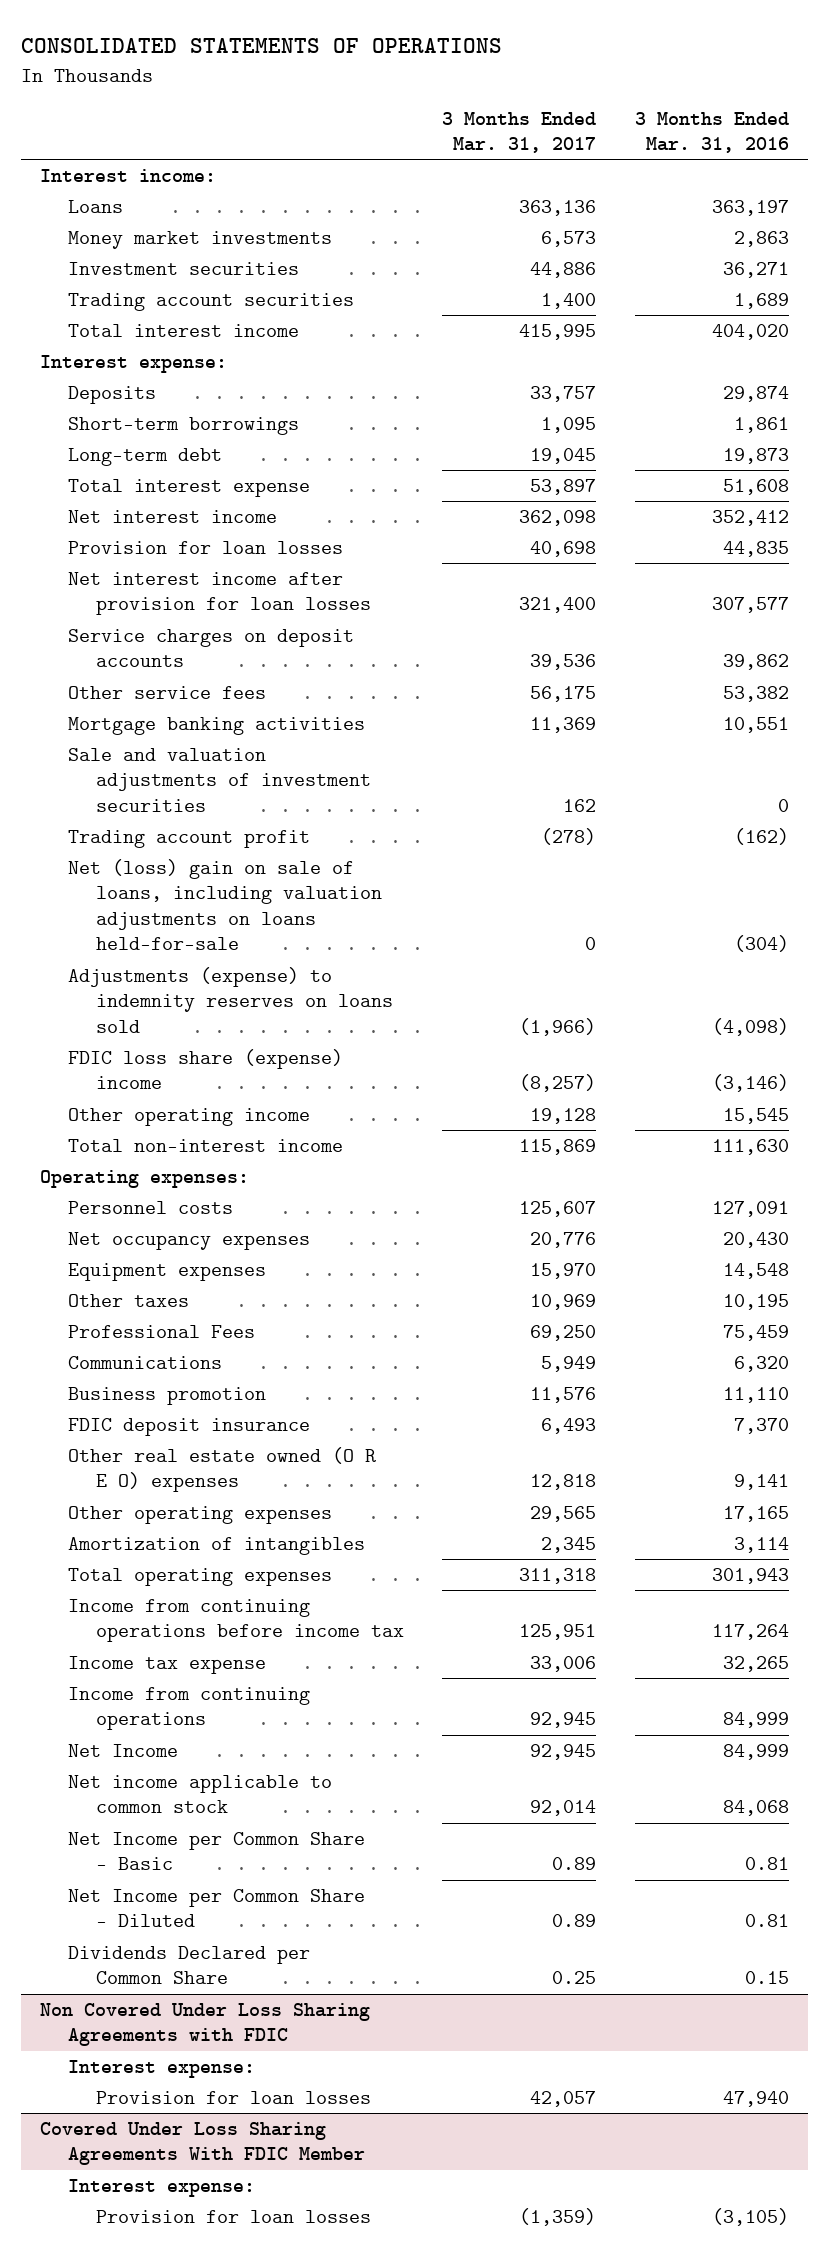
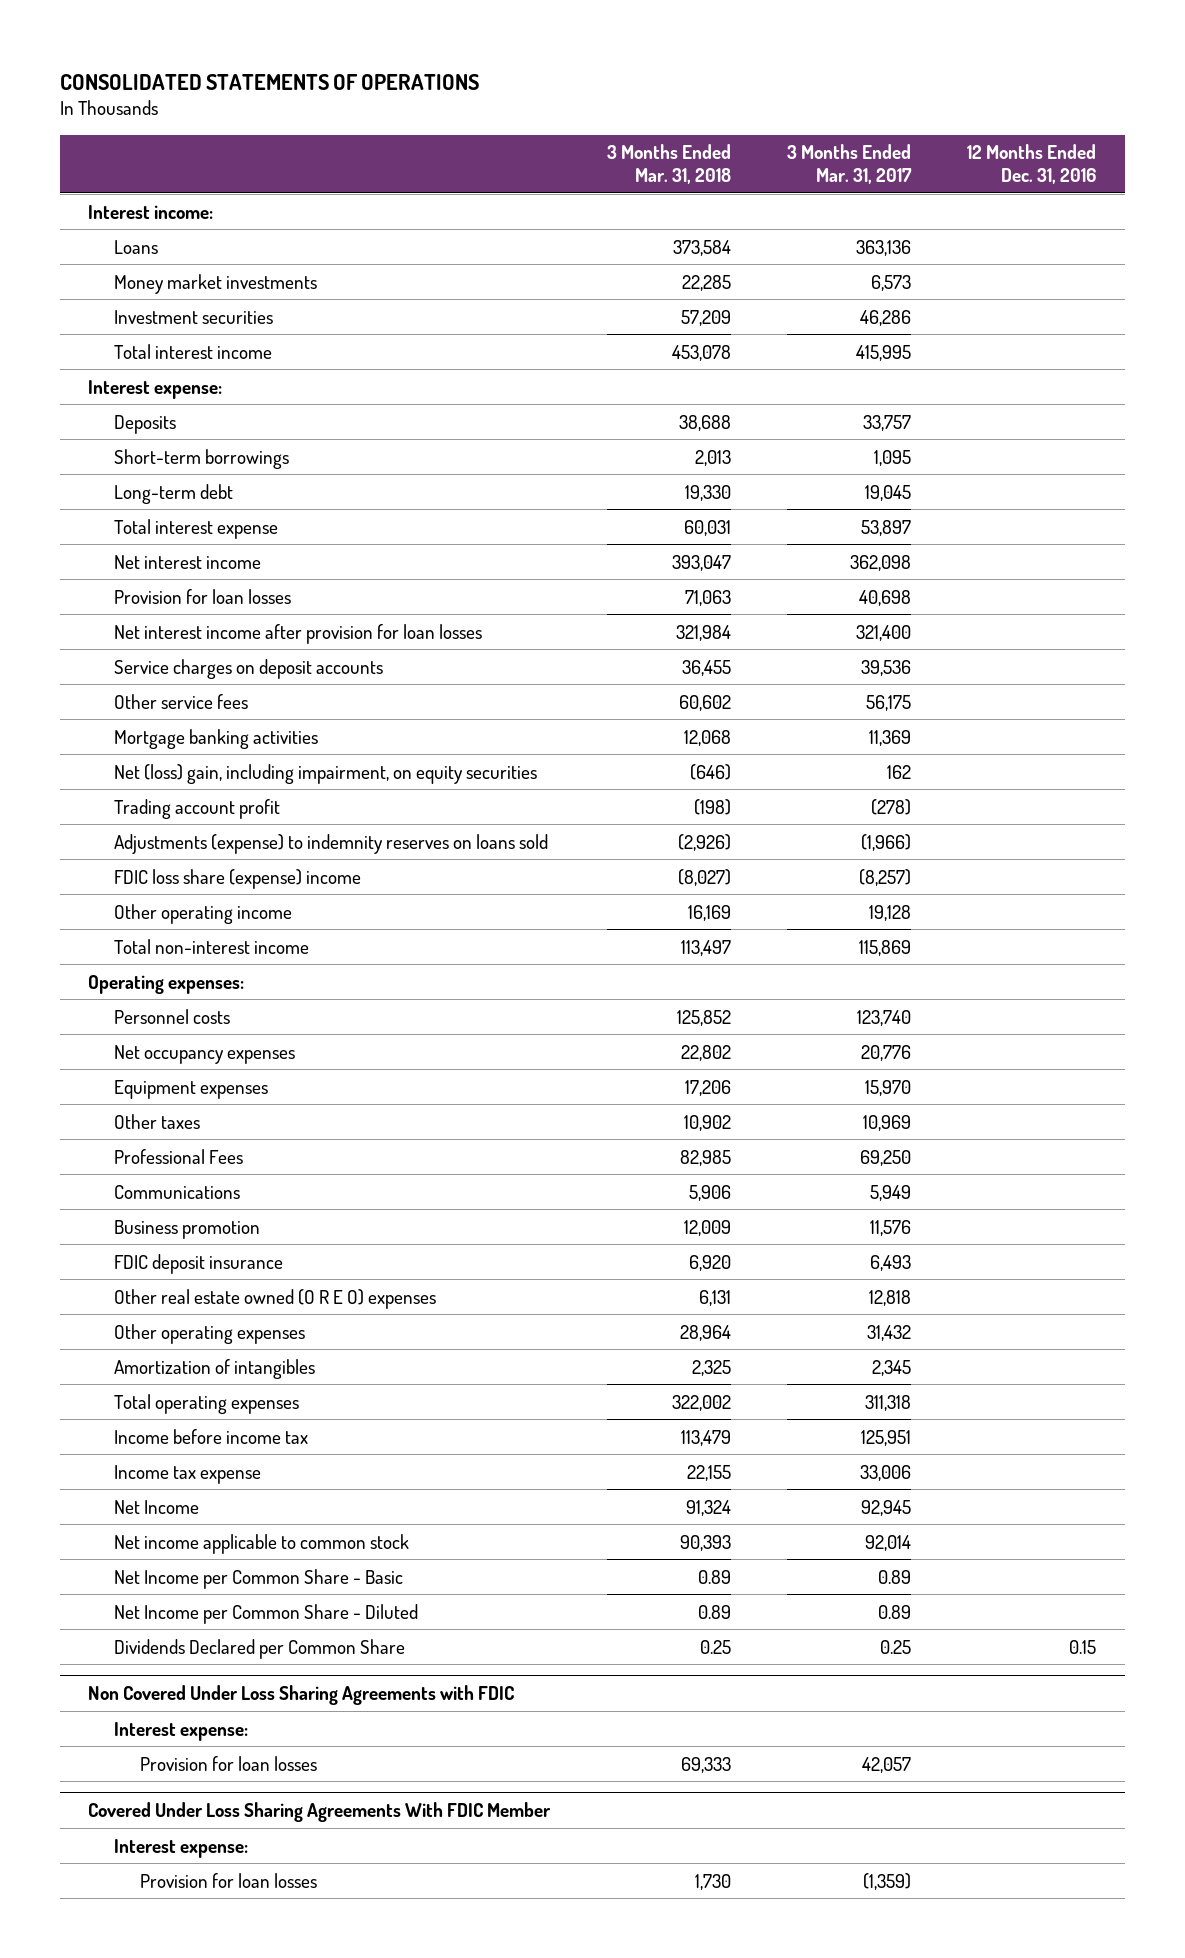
- | 3 Months Ended Mar. 31, 2017 | 3 Months Ended Mar. 31, 2016
+ | 3 Months Ended Mar. 31, 2018 | 3 Months Ended Mar. 31, 2017 | 12 Months Ended Dec. 31, 2016
- Investment securities | 44,886 | 36,271
- Trading account securities | 1,400 | 1,689
+ Investment securities | 57,209 | 46,286 |
- Sale and valuation adjustments of investment securities | 162 | 0
+ Net (loss) gain, including impairment, on equity securities | (646) | 162 |
- Net (loss) gain on sale of loans, including valuation adjustments on loans held-for-sale | 0 | (304)
- Personnel costs | 125,607 | 127,091
+ Personnel costs | 125,852 | 123,740 |
- Other operating expenses | 29,565 | 17,165
+ Other operating expenses | 28,964 | 31,432 |
- Income from continuing operations before income tax | 125,951 | 117,264
+ Income before income tax | 113,479 | 125,951 |
- Income from continuing operations | 92,945 | 84,999

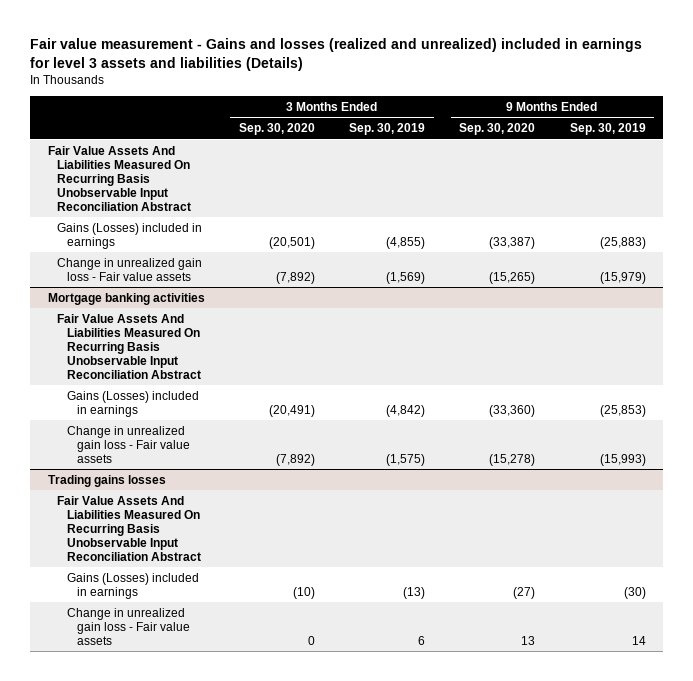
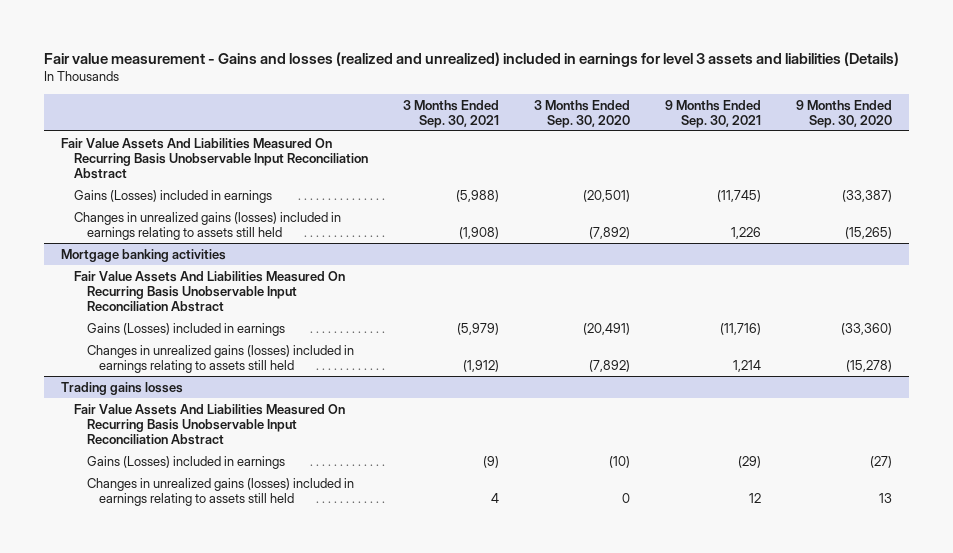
- | 3 Months Ended Sep. 30, 2020 | 3 Months Ended Sep. 30, 2019 | 9 Months Ended Sep. 30, 2020 | 9 Months Ended Sep. 30, 2019
+ | 3 Months Ended Sep. 30, 2021 | 3 Months Ended Sep. 30, 2020 | 9 Months Ended Sep. 30, 2021 | 9 Months Ended Sep. 30, 2020
- Change in unrealized gain loss - Fair value assets | (7,892) | (1,569) | (15,265) | (15,979)
+ Changes in unrealized gains (losses) included in earnings relating to assets still held | (1,908) | (7,892) | 1,226 | (15,265)
@ Mortgage banking activities
- Change in unrealized gain loss - Fair value assets | (7,892) | (1,575) | (15,278) | (15,993)
+ Changes in unrealized gains (losses) included in earnings relating to assets still held | (1,912) | (7,892) | 1,214 | (15,278)
@ Trading gains losses
- Change in unrealized gain loss - Fair value assets | 0 | 6 | 13 | 14
+ Changes in unrealized gains (losses) included in earnings relating to assets still held | 4 | 0 | 12 | 13

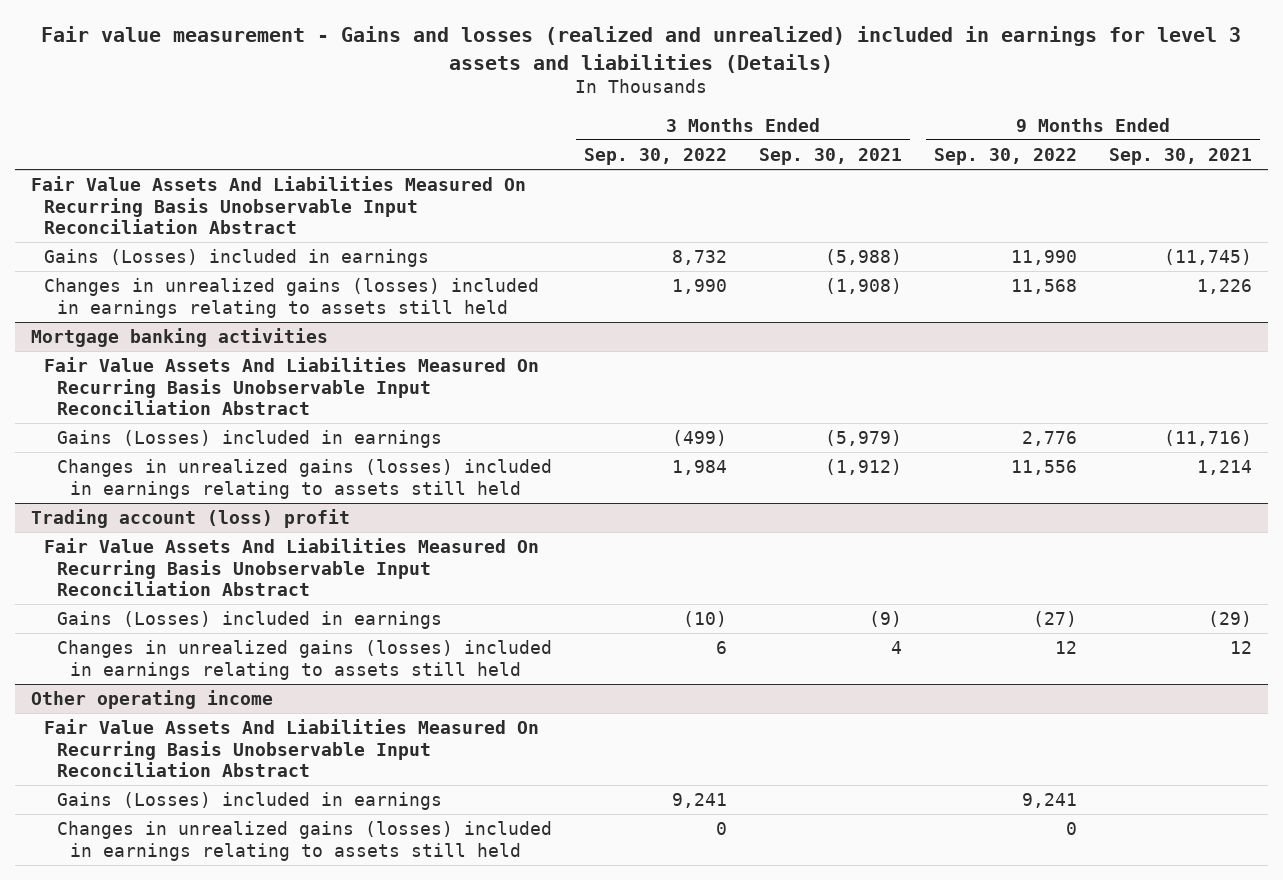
- | 3 Months Ended Sep. 30, 2021 | 3 Months Ended Sep. 30, 2020 | 9 Months Ended Sep. 30, 2021 | 9 Months Ended Sep. 30, 2020
+ | 3 Months Ended Sep. 30, 2022 | 3 Months Ended Sep. 30, 2021 | 9 Months Ended Sep. 30, 2022 | 9 Months Ended Sep. 30, 2021
- Trading gains losses
+ Trading account (loss) profit
+ Other operating income
+ Fair Value Assets And Liabilities Measured On Recurring Basis Unobservable Input Reconciliation Abstract
+ Gains (Losses) included in earnings | 9,241 | | 9,241 |
+ Changes in unrealized gains (losses) included in earnings relating to assets still held | 0 | | 0 |

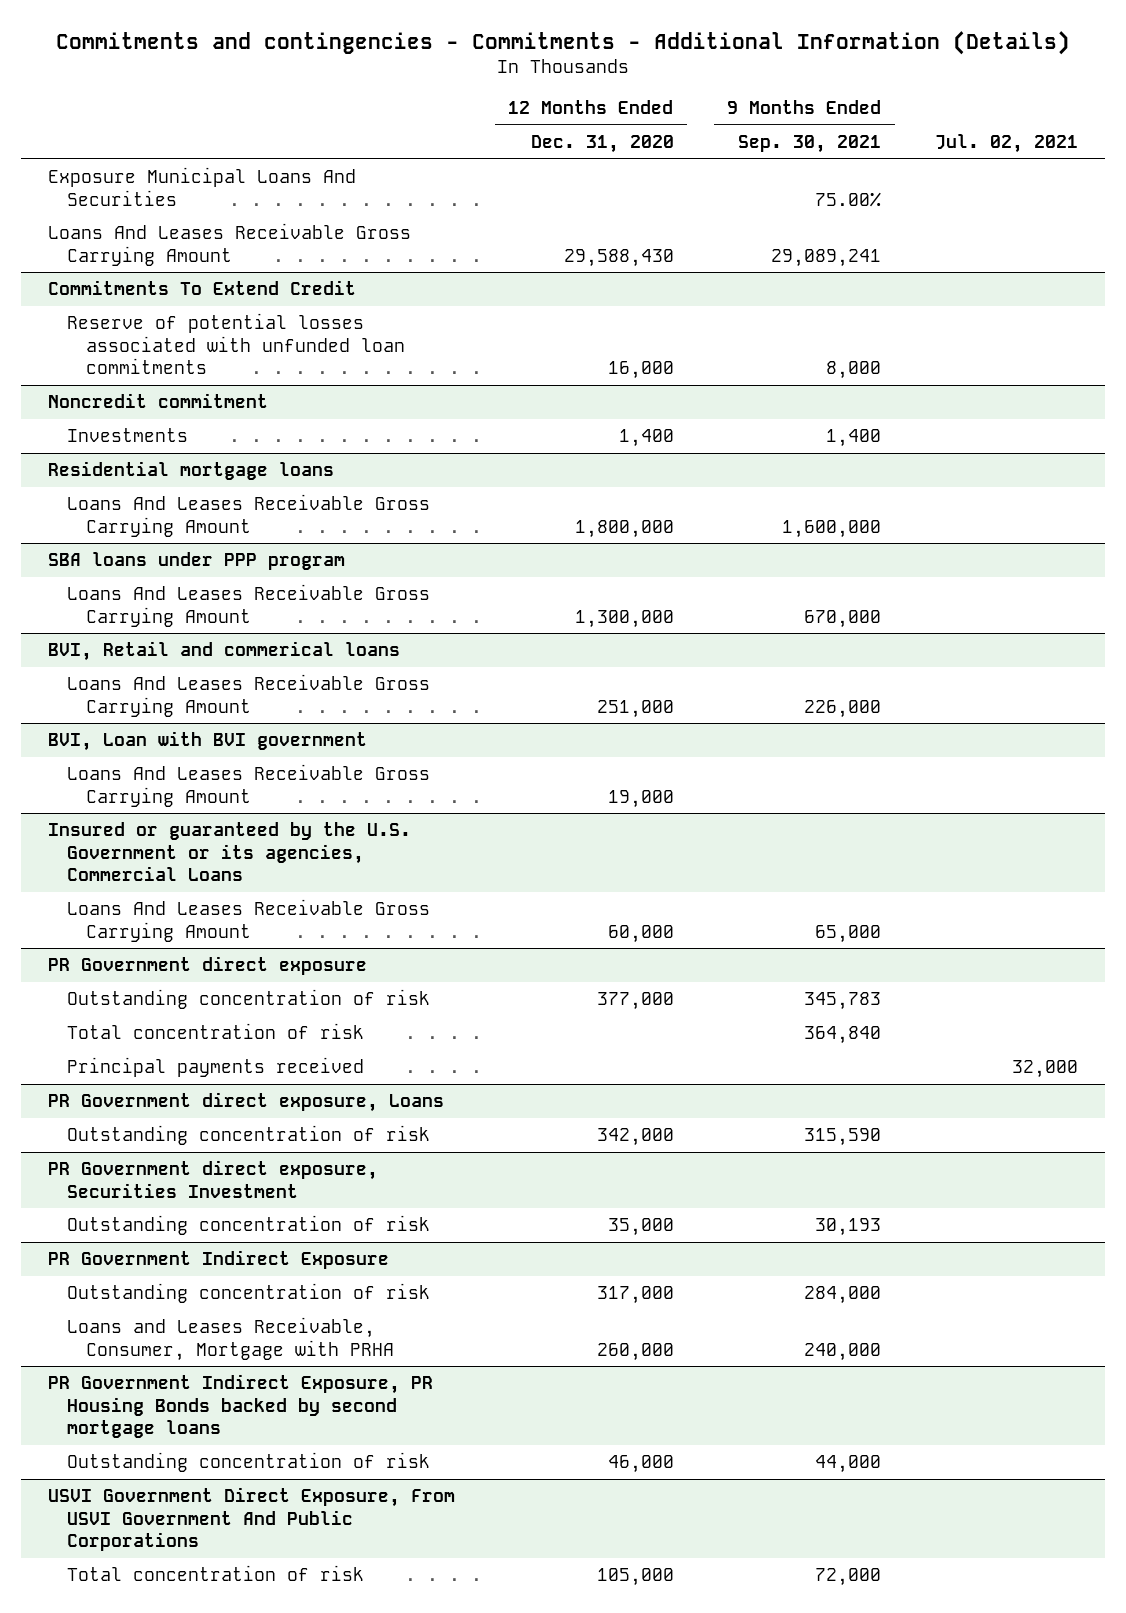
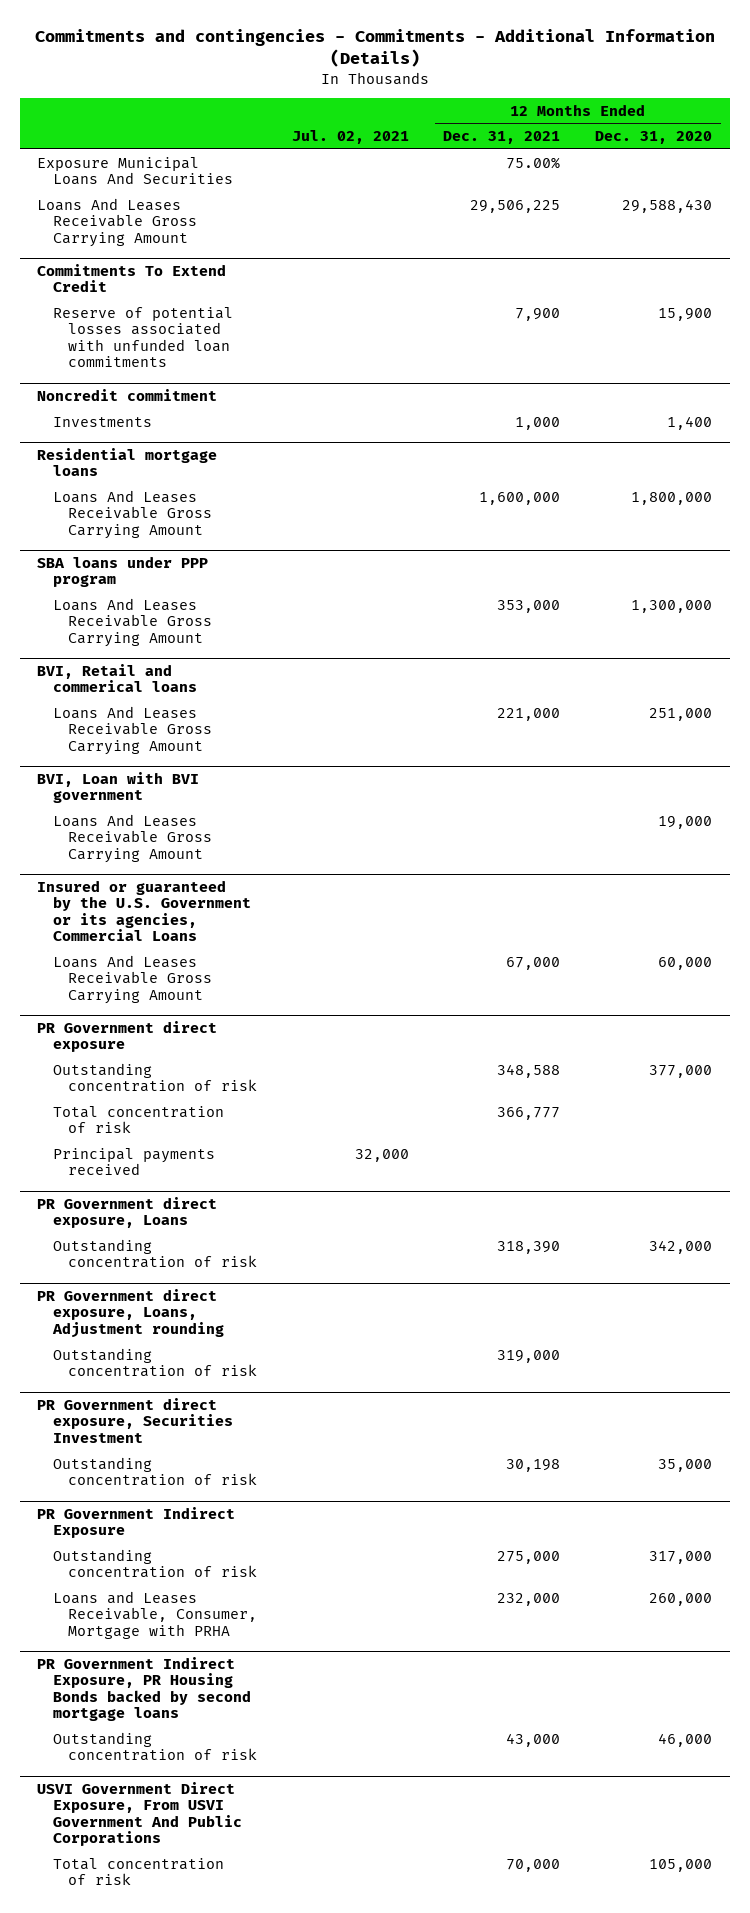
- | 12 Months Ended Dec. 31, 2020 | 9 Months Ended Sep. 30, 2021 | Jul. 02, 2021
+ | Jul. 02, 2021 | 12 Months Ended Dec. 31, 2021 | 12 Months Ended Dec. 31, 2020
@ Commitments To Extend Credit
- Reserve of potential losses associated with unfunded loan commitments | 16,000 | 8,000 |
+ Reserve of potential losses associated with unfunded loan commitments | | 7,900 | 15,900
+ PR Government direct exposure, Loans, Adjustment rounding
+ Outstanding concentration of risk | | 319,000 |

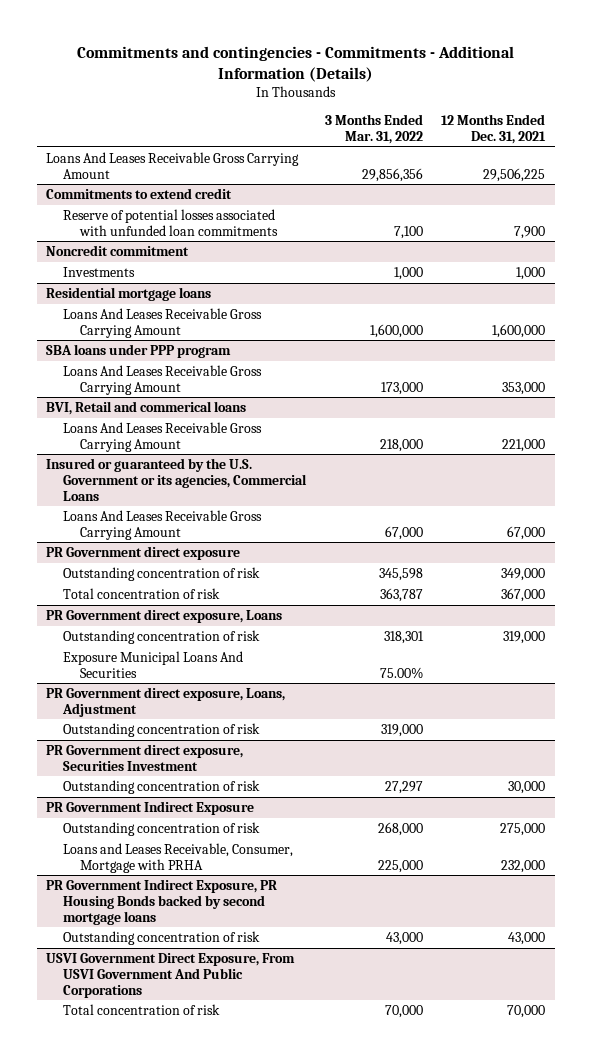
- | Jul. 02, 2021 | 12 Months Ended Dec. 31, 2021 | 12 Months Ended Dec. 31, 2020
+ | 3 Months Ended Mar. 31, 2022 | 12 Months Ended Dec. 31, 2021
- Exposure Municipal Loans And Securities | | 75.00% |
- Commitments To Extend Credit
+ Commitments to extend credit
- BVI, Loan with BVI government
- Loans And Leases Receivable Gross Carrying Amount | | | 19,000
@ PR Government direct exposure
- Outstanding concentration of risk | | 348,588 | 377,000
- Total concentration of risk | | 366,777 |
- Principal payments received | 32,000 | |
+ Outstanding concentration of risk | 345,598 | 349,000
+ Total concentration of risk | 363,787 | 367,000
@ PR Government direct exposure, Loans
- Outstanding concentration of risk | | 318,390 | 342,000
- PR Government direct exposure, Loans, Adjustment rounding
@ PR Government direct exposure, Loans
+ Exposure Municipal Loans And Securities | 75.00% |
+ PR Government direct exposure, Loans, Adjustment
+ Outstanding concentration of risk | 319,000 |
@ PR Government direct exposure, Securities Investment
- Outstanding concentration of risk | | 30,198 | 35,000
+ Outstanding concentration of risk | 27,297 | 30,000

